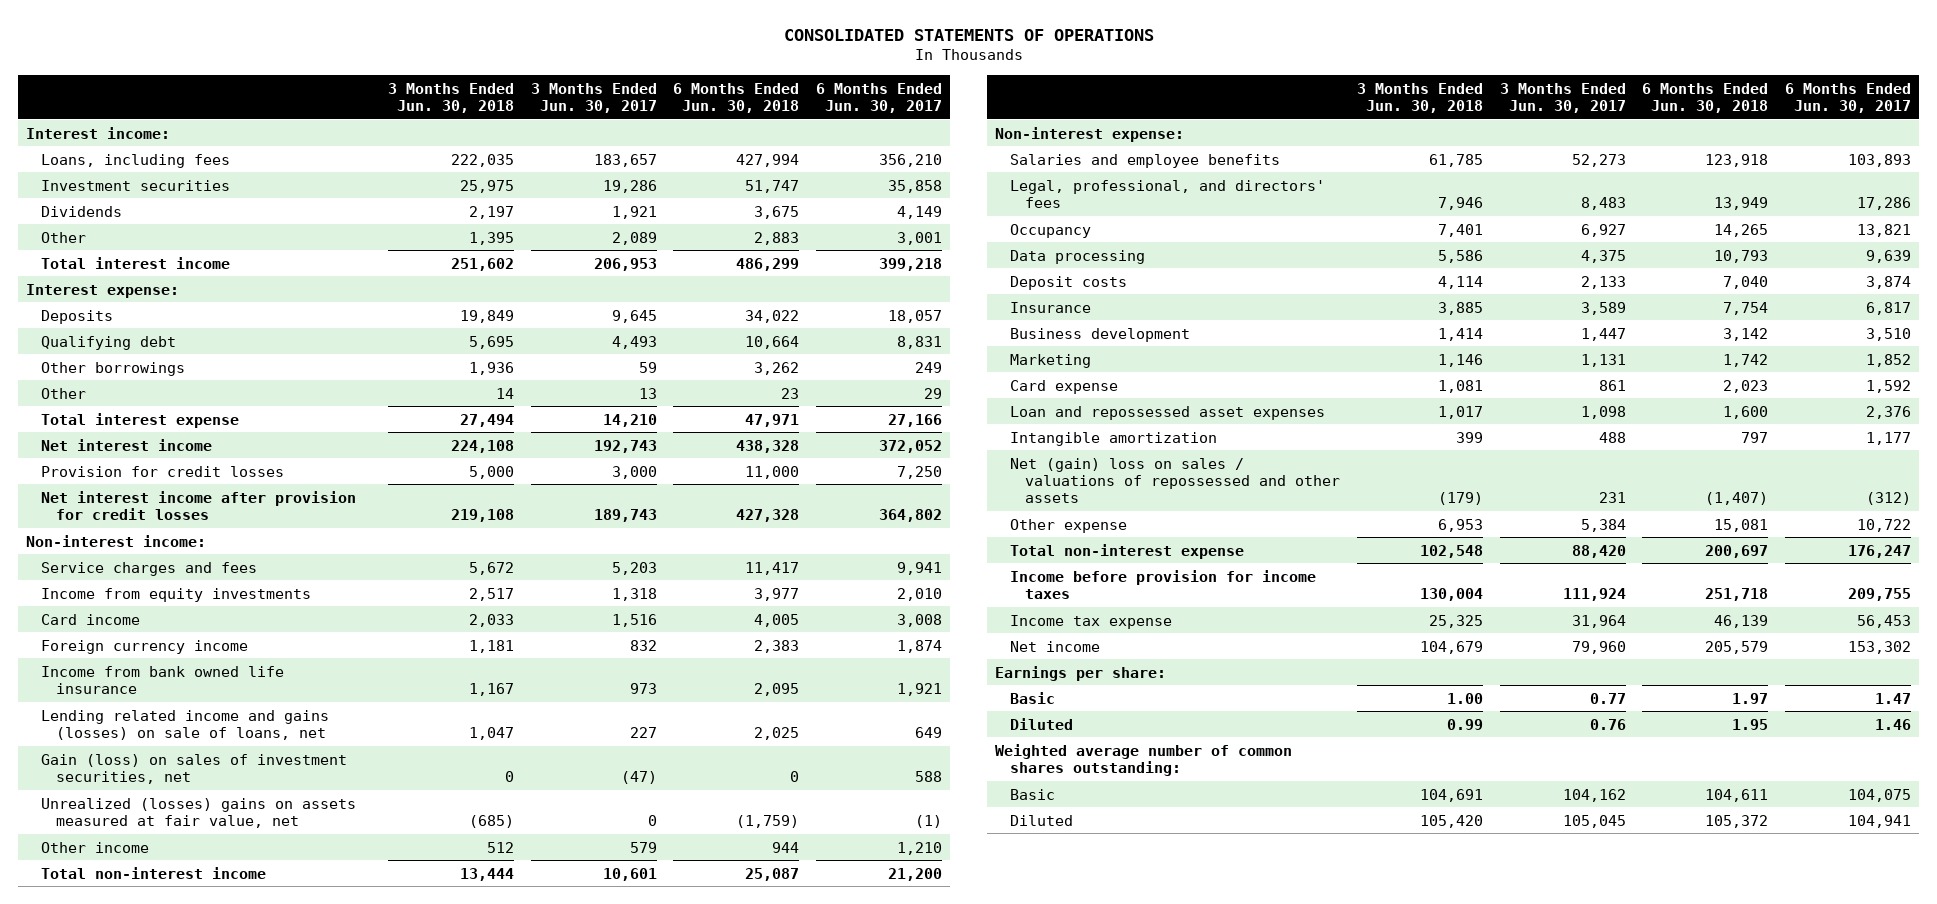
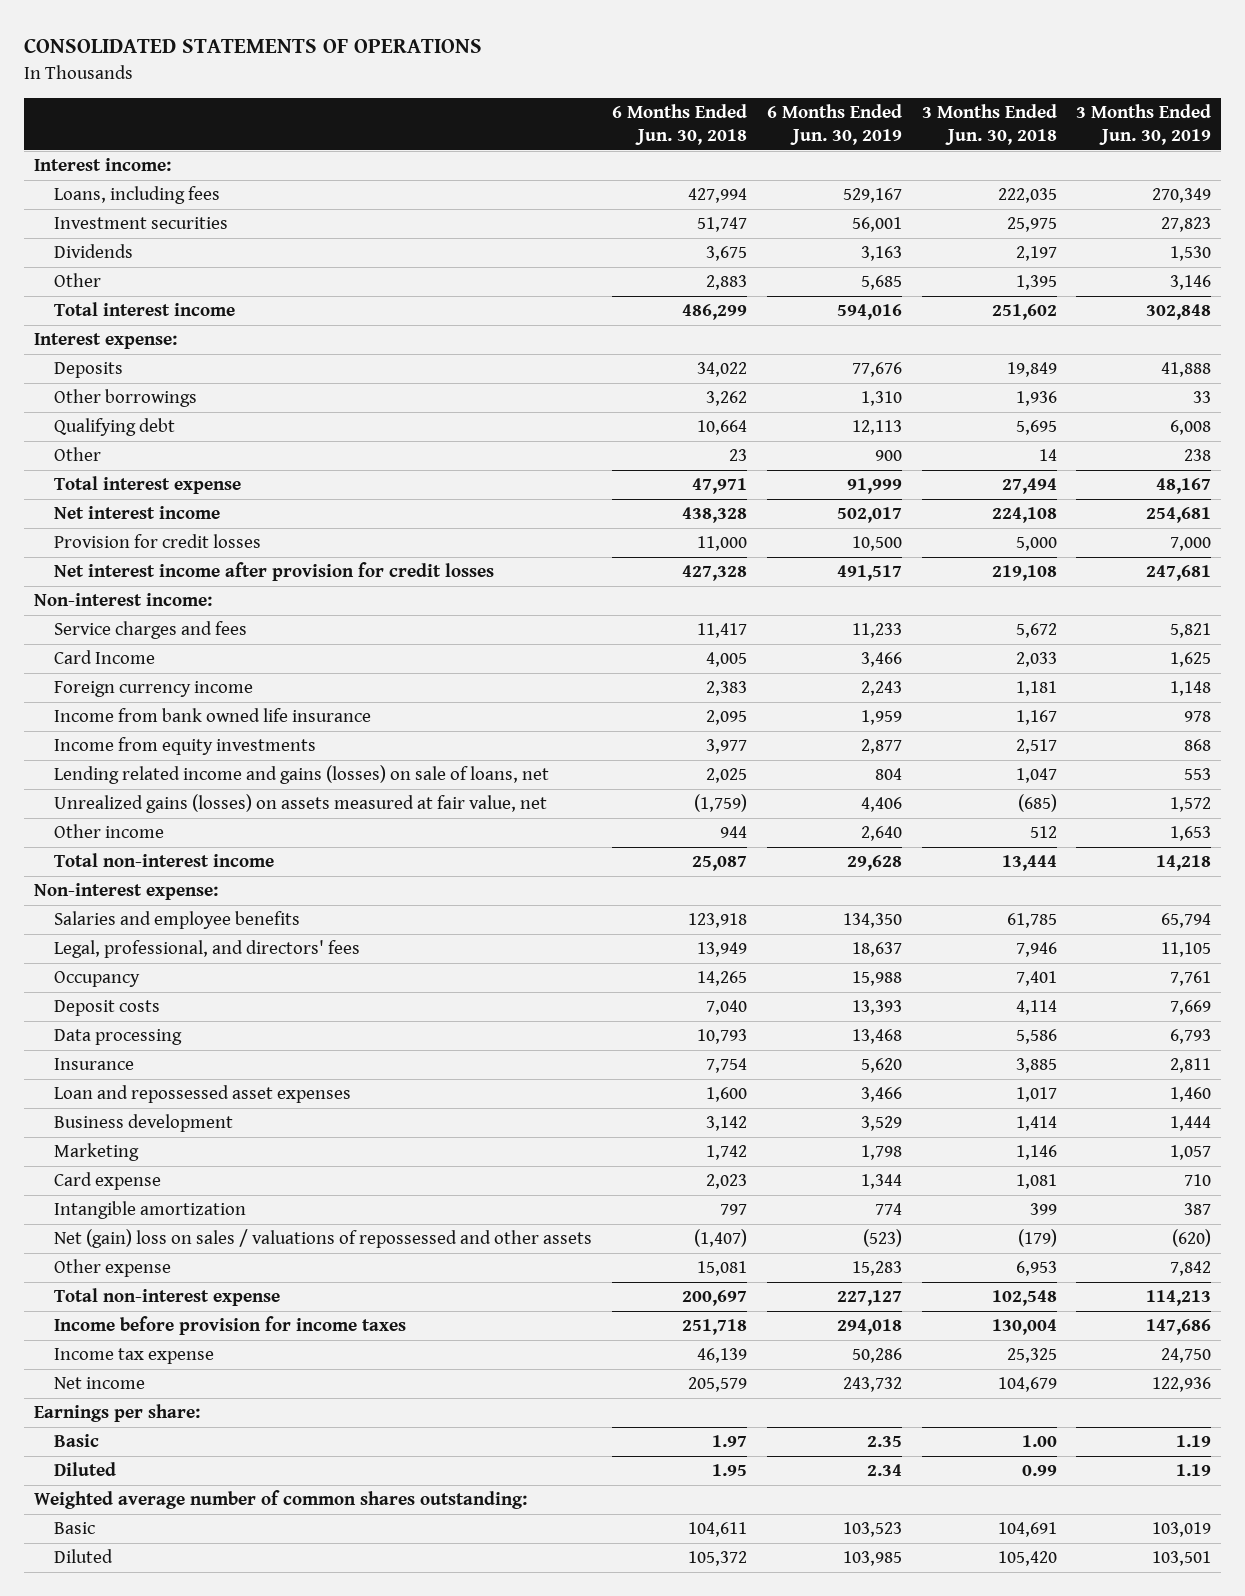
- | 3 Months Ended Jun. 30, 2018 | 3 Months Ended Jun. 30, 2017 | 6 Months Ended Jun. 30, 2018 | 6 Months Ended Jun. 30, 2017
+ | 6 Months Ended Jun. 30, 2018 | 6 Months Ended Jun. 30, 2019 | 3 Months Ended Jun. 30, 2018 | 3 Months Ended Jun. 30, 2019
moved down: Qualifying debt | 10,664 | 12,113 | 5,695 | 6,008
- Card income | 2,033 | 1,516 | 4,005 | 3,008
+ Card Income | 4,005 | 3,466 | 2,033 | 1,625
moved down: Income from equity investments | 3,977 | 2,877 | 2,517 | 868
- Gain (loss) on sales of investment securities, net | 0 | (47) | 0 | 588
- Unrealized (losses) gains on assets measured at fair value, net | (685) | 0 | (1,759) | (1)
+ Unrealized gains (losses) on assets measured at fair value, net | (1,759) | 4,406 | (685) | 1,572
moved down: Data processing | 10,793 | 13,468 | 5,586 | 6,793
moved up: Loan and repossessed asset expenses | 1,600 | 3,466 | 1,017 | 1,460

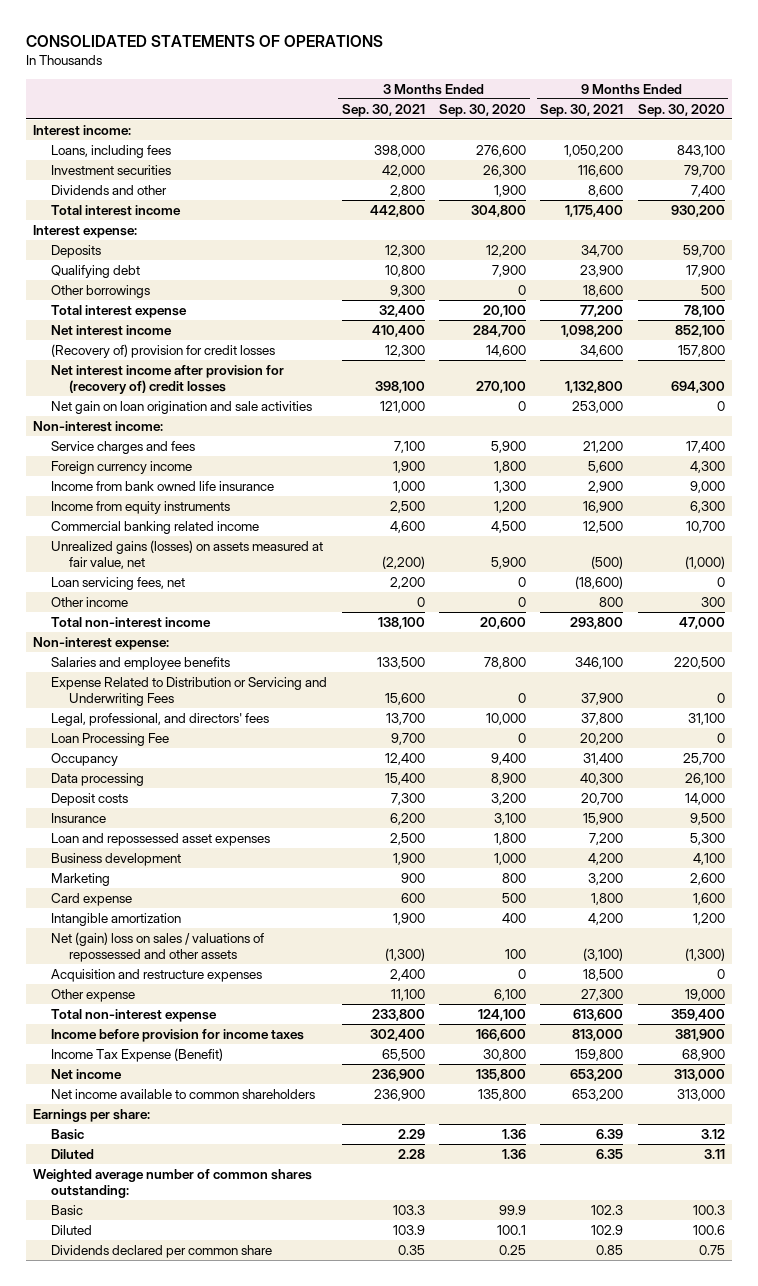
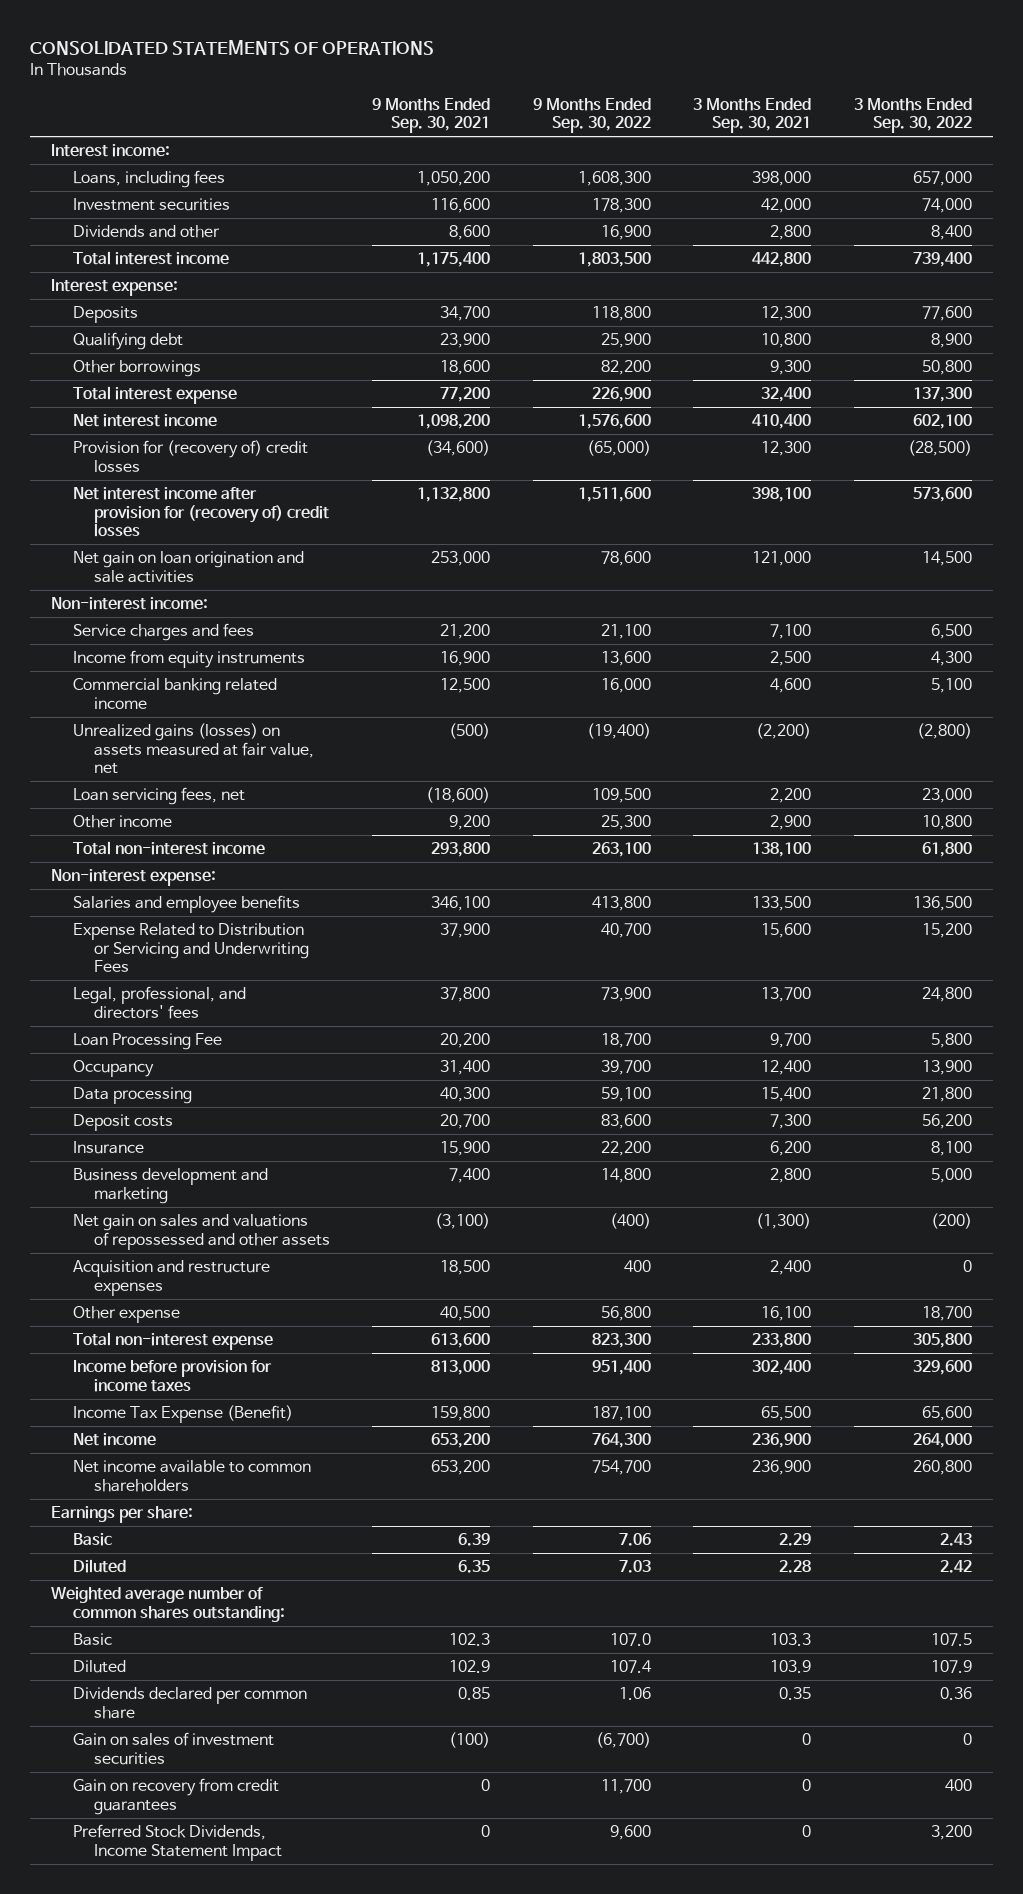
- | 3 Months Ended Sep. 30, 2021 | 3 Months Ended Sep. 30, 2020 | 9 Months Ended Sep. 30, 2021 | 9 Months Ended Sep. 30, 2020
+ | 9 Months Ended Sep. 30, 2021 | 9 Months Ended Sep. 30, 2022 | 3 Months Ended Sep. 30, 2021 | 3 Months Ended Sep. 30, 2022
- (Recovery of) provision for credit losses | 12,300 | 14,600 | 34,600 | 157,800
+ Provision for (recovery of) credit losses | (34,600) | (65,000) | 12,300 | (28,500)
- Foreign currency income | 1,900 | 1,800 | 5,600 | 4,300
- Income from bank owned life insurance | 1,000 | 1,300 | 2,900 | 9,000
- Other income | 0 | 0 | 800 | 300
+ Other income | 9,200 | 25,300 | 2,900 | 10,800
- Loan and repossessed asset expenses | 2,500 | 1,800 | 7,200 | 5,300
- Business development | 1,900 | 1,000 | 4,200 | 4,100
- Marketing | 900 | 800 | 3,200 | 2,600
- Card expense | 600 | 500 | 1,800 | 1,600
- Intangible amortization | 1,900 | 400 | 4,200 | 1,200
- Net (gain) loss on sales / valuations of repossessed and other assets | (1,300) | 100 | (3,100) | (1,300)
+ Business development and marketing | 7,400 | 14,800 | 2,800 | 5,000
+ Net gain on sales and valuations of repossessed and other assets | (3,100) | (400) | (1,300) | (200)
- Other expense | 11,100 | 6,100 | 27,300 | 19,000
+ Other expense | 40,500 | 56,800 | 16,100 | 18,700
+ Gain on sales of investment securities | (100) | (6,700) | 0 | 0
+ Gain on recovery from credit guarantees | 0 | 11,700 | 0 | 400
+ Preferred Stock Dividends, Income Statement Impact | 0 | 9,600 | 0 | 3,200

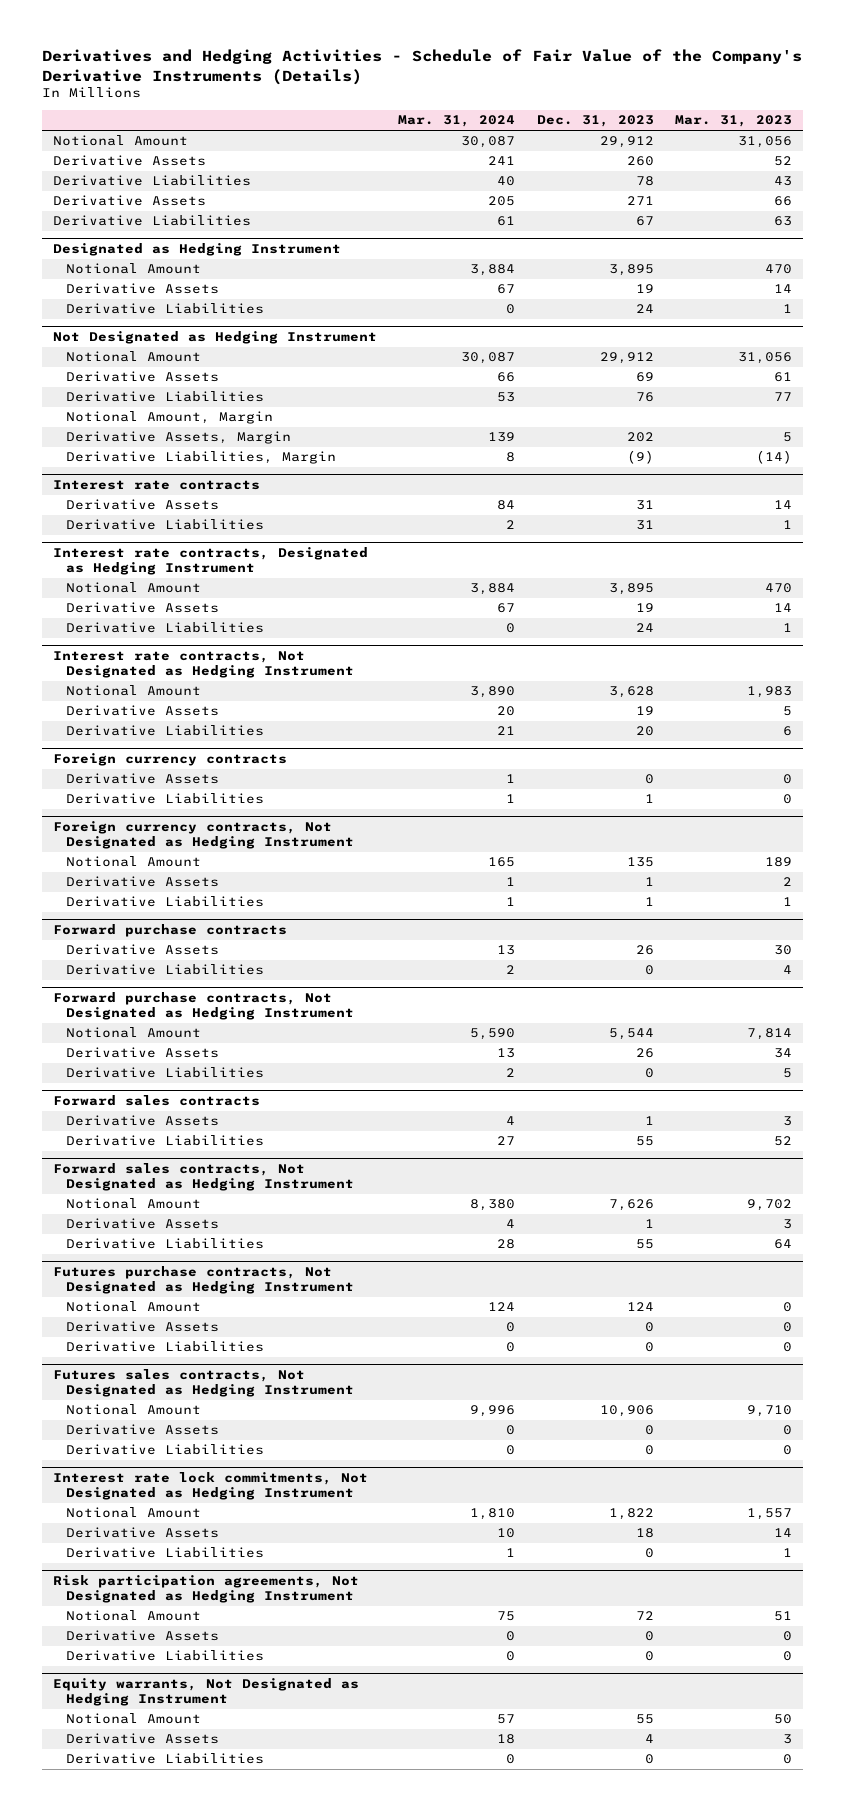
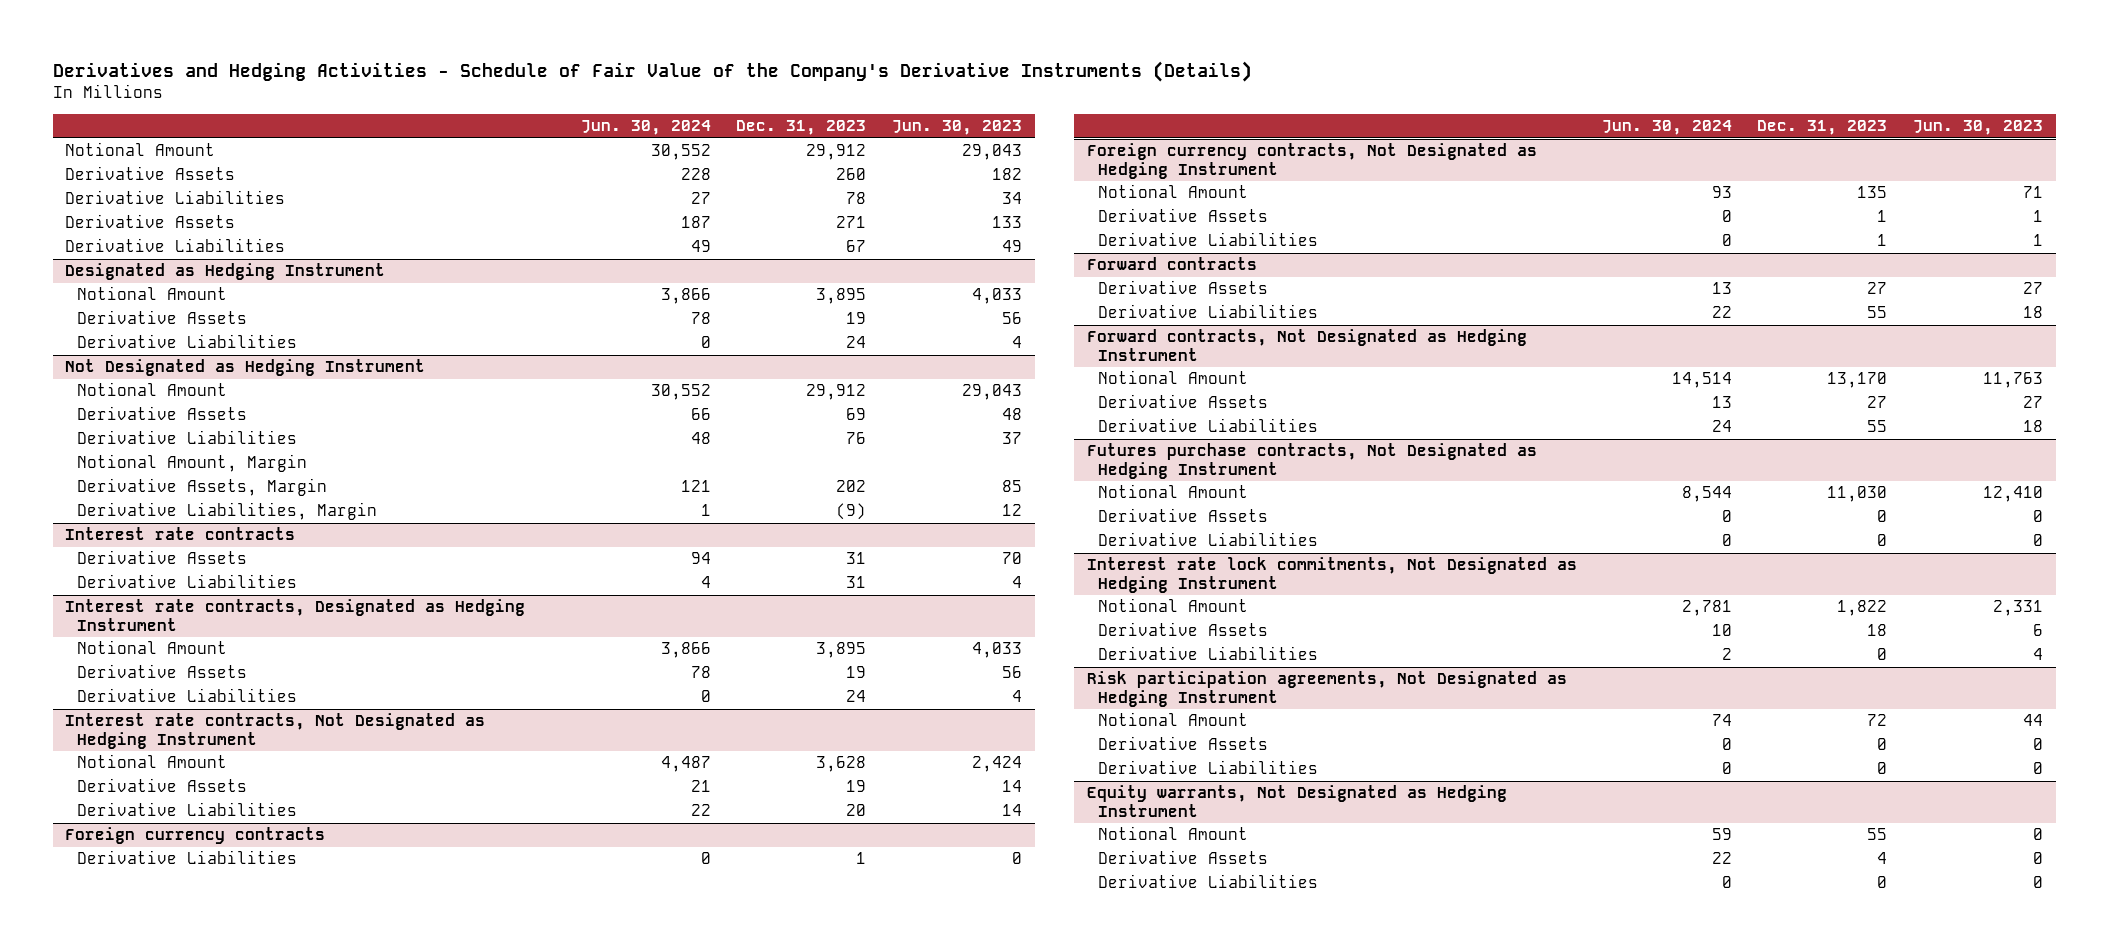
- | Mar. 31, 2024 | Dec. 31, 2023 | Mar. 31, 2023
+ | Jun. 30, 2024 | Dec. 31, 2023 | Jun. 30, 2023
@ Foreign currency contracts
- Derivative Assets | 1 | 0 | 0
- Forward purchase contracts
- Derivative Assets | 13 | 26 | 30
- Derivative Liabilities | 2 | 0 | 4
- Forward purchase contracts, Not Designated as Hedging Instrument
- Notional Amount | 5,590 | 5,544 | 7,814
- Derivative Assets | 13 | 26 | 34
- Derivative Liabilities | 2 | 0 | 5
- Forward sales contracts
- Derivative Assets | 4 | 1 | 3
+ Forward contracts
+ Derivative Assets | 13 | 27 | 27
- Forward sales contracts, Not Designated as Hedging Instrument
- Notional Amount | 8,380 | 7,626 | 9,702
- Derivative Assets | 4 | 1 | 3
+ Forward contracts, Not Designated as Hedging Instrument
+ Notional Amount | 14,514 | 13,170 | 11,763
+ Derivative Assets | 13 | 27 | 27
@ Futures purchase contracts, Not Designated as Hedging Instrument
- Notional Amount | 124 | 124 | 0
- Derivative Assets | 0 | 0 | 0
- Derivative Liabilities | 0 | 0 | 0
- Futures sales contracts, Not Designated as Hedging Instrument
- Notional Amount | 9,996 | 10,906 | 9,710
@ Futures purchase contracts, Not Designated as Hedging Instrument
+ Notional Amount | 8,544 | 11,030 | 12,410

